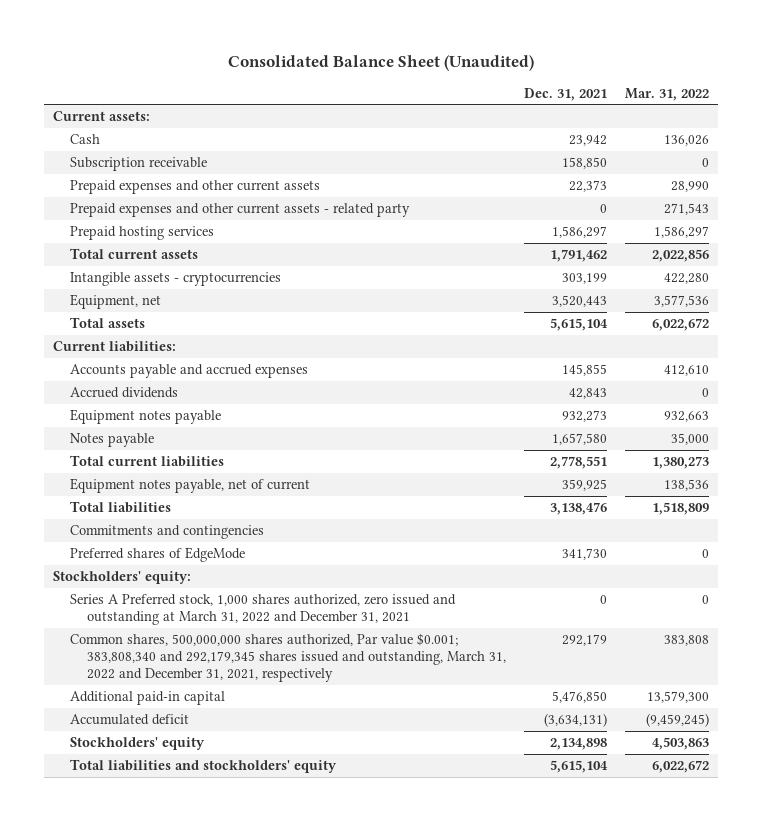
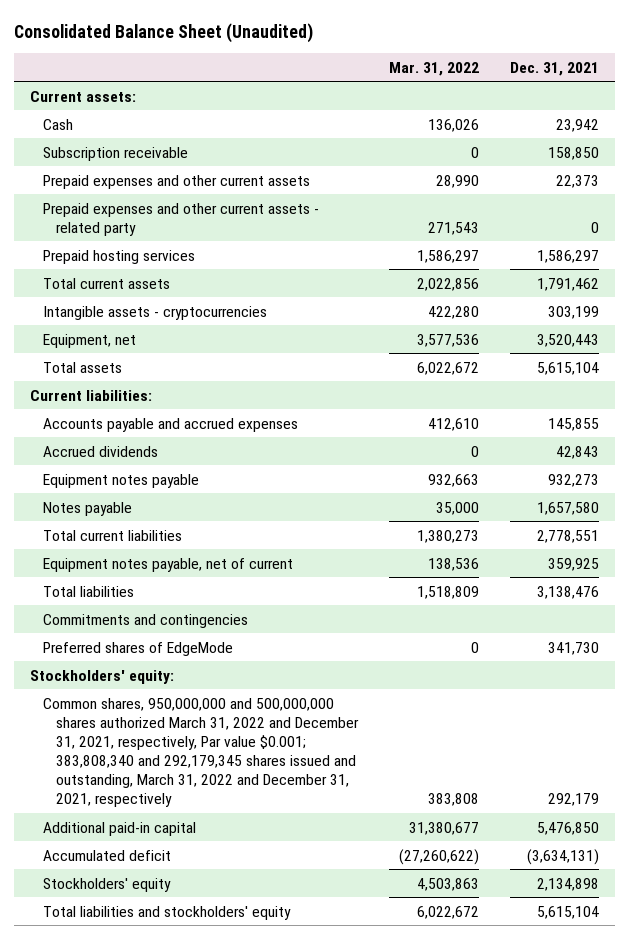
- | Dec. 31, 2021 | Mar. 31, 2022
+ | Mar. 31, 2022 | Dec. 31, 2021
- Series A Preferred stock, 1,000 shares authorized, zero issued and outstanding at March 31, 2022 and December 31, 2021 | 0 | 0
- Common shares, 500,000,000 shares authorized, Par value $0.001; 383,808,340 and 292,179,345 shares issued and outstanding, March 31, 2022 and December 31, 2021, respectively | 292,179 | 383,808
- Additional paid-in capital | 5,476,850 | 13,579,300
- Accumulated deficit | (3,634,131) | (9,459,245)
+ Common shares, 950,000,000 and 500,000,000 shares authorized March 31, 2022 and December 31, 2021, respectively, Par value $0.001; 383,808,340 and 292,179,345 shares issued and outstanding, March 31, 2022 and December 31, 2021, respectively | 383,808 | 292,179
+ Additional paid-in capital | 31,380,677 | 5,476,850
+ Accumulated deficit | (27,260,622) | (3,634,131)

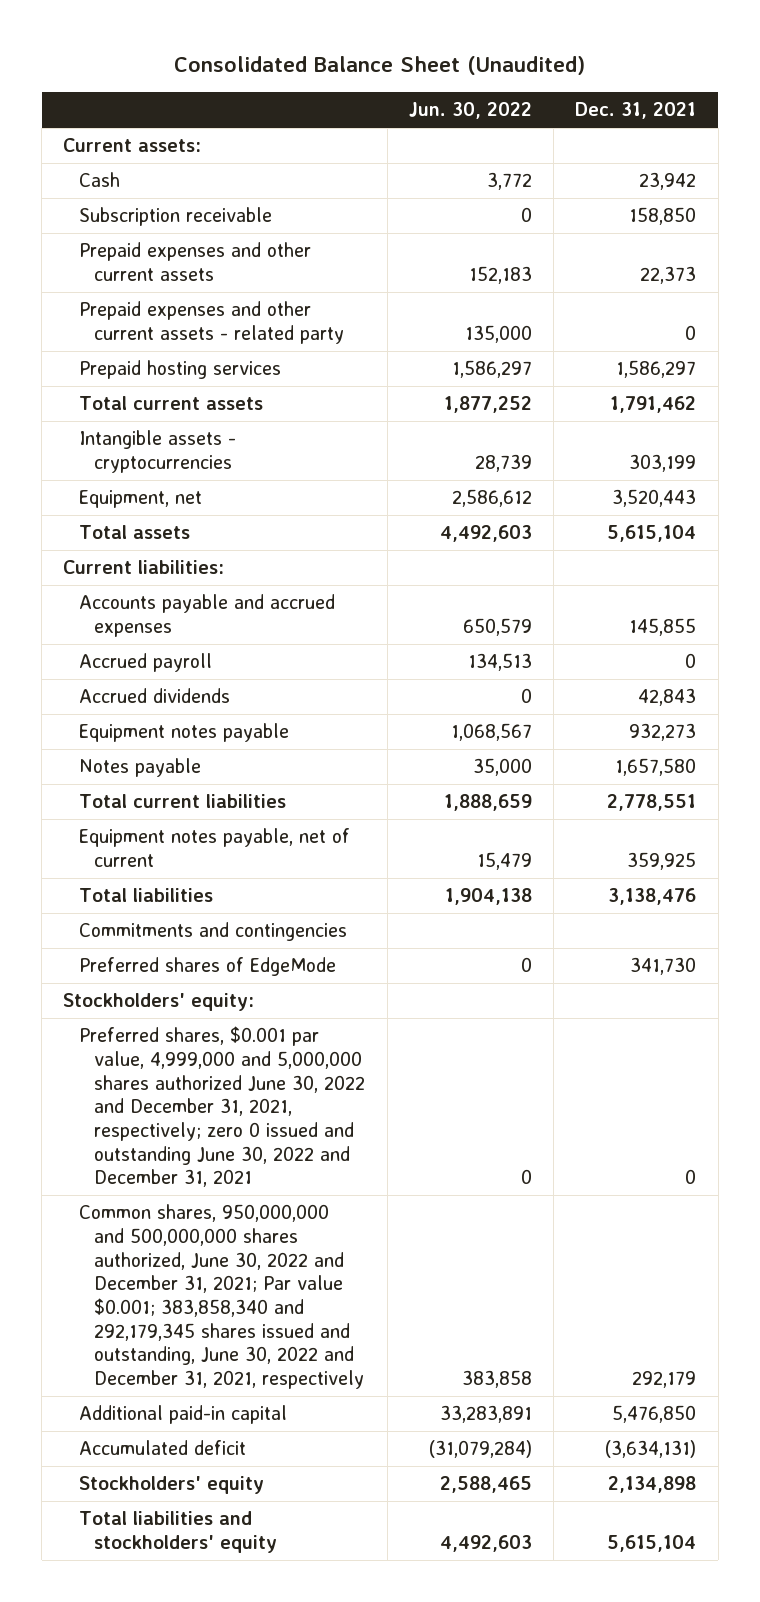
- | Mar. 31, 2022 | Dec. 31, 2021
+ | Jun. 30, 2022 | Dec. 31, 2021
+ Accrued payroll | 134,513 | 0
- Common shares, 950,000,000 and 500,000,000 shares authorized March 31, 2022 and December 31, 2021, respectively, Par value $0.001; 383,808,340 and 292,179,345 shares issued and outstanding, March 31, 2022 and December 31, 2021, respectively | 383,808 | 292,179
+ Preferred shares, $0.001 par value, 4,999,000 and 5,000,000 shares authorized June 30, 2022 and December 31, 2021, respectively; zero 0 issued and outstanding June 30, 2022 and December 31, 2021 | 0 | 0
+ Common shares, 950,000,000 and 500,000,000 shares authorized, June 30, 2022 and December 31, 2021; Par value $0.001; 383,858,340 and 292,179,345 shares issued and outstanding, June 30, 2022 and December 31, 2021, respectively | 383,858 | 292,179

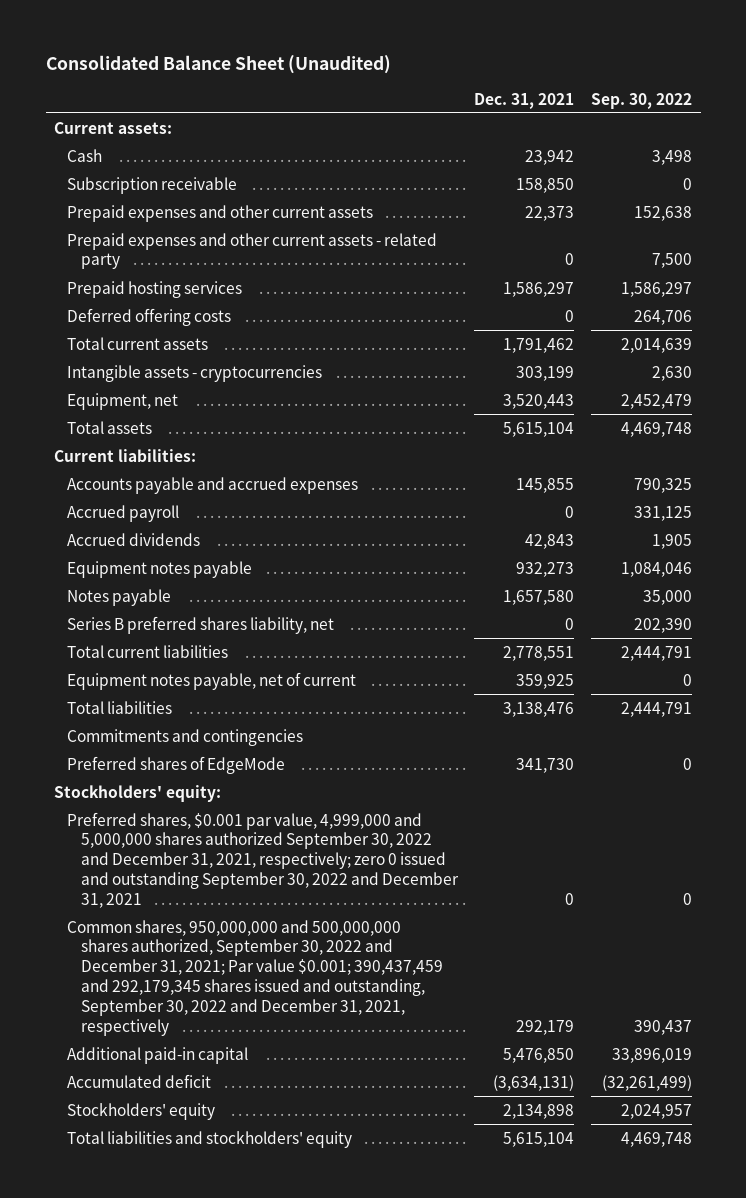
- | Jun. 30, 2022 | Dec. 31, 2021
+ | Dec. 31, 2021 | Sep. 30, 2022
+ Deferred offering costs | 0 | 264,706
+ Series B preferred shares liability, net | 0 | 202,390
- Preferred shares, $0.001 par value, 4,999,000 and 5,000,000 shares authorized June 30, 2022 and December 31, 2021, respectively; zero 0 issued and outstanding June 30, 2022 and December 31, 2021 | 0 | 0
- Common shares, 950,000,000 and 500,000,000 shares authorized, June 30, 2022 and December 31, 2021; Par value $0.001; 383,858,340 and 292,179,345 shares issued and outstanding, June 30, 2022 and December 31, 2021, respectively | 383,858 | 292,179
+ Preferred shares, $0.001 par value, 4,999,000 and 5,000,000 shares authorized September 30, 2022 and December 31, 2021, respectively; zero 0 issued and outstanding September 30, 2022 and December 31, 2021 | 0 | 0
+ Common shares, 950,000,000 and 500,000,000 shares authorized, September 30, 2022 and December 31, 2021; Par value $0.001; 390,437,459 and 292,179,345 shares issued and outstanding, September 30, 2022 and December 31, 2021, respectively | 292,179 | 390,437

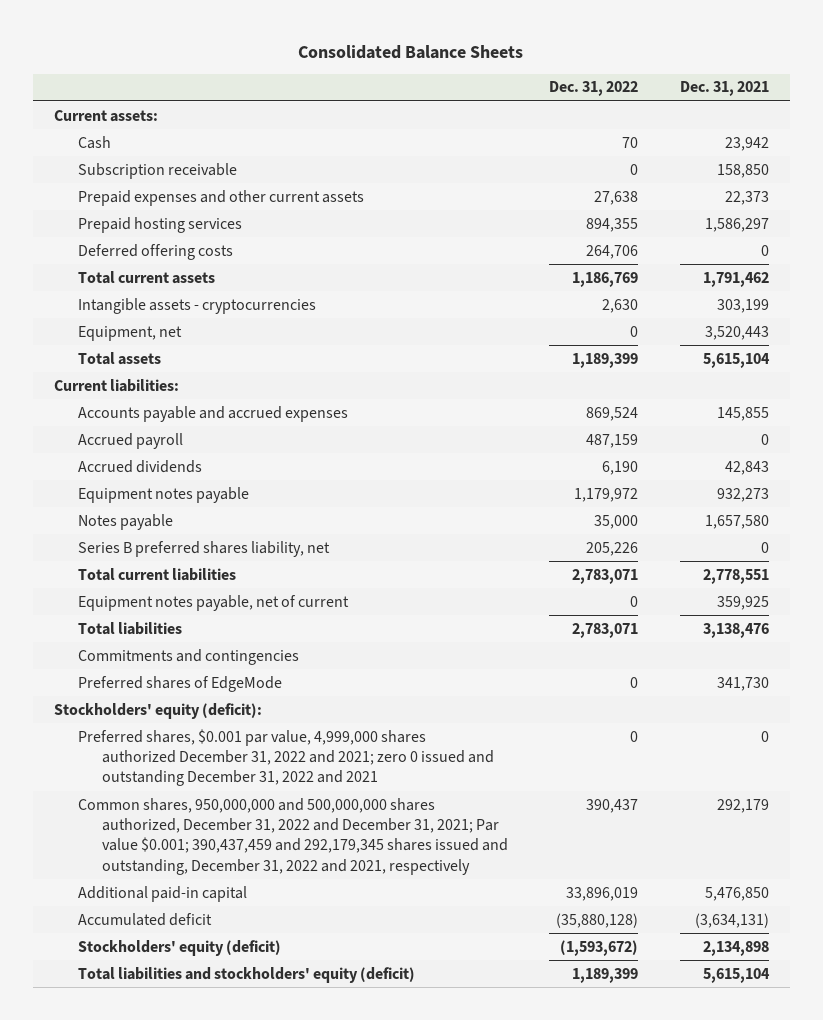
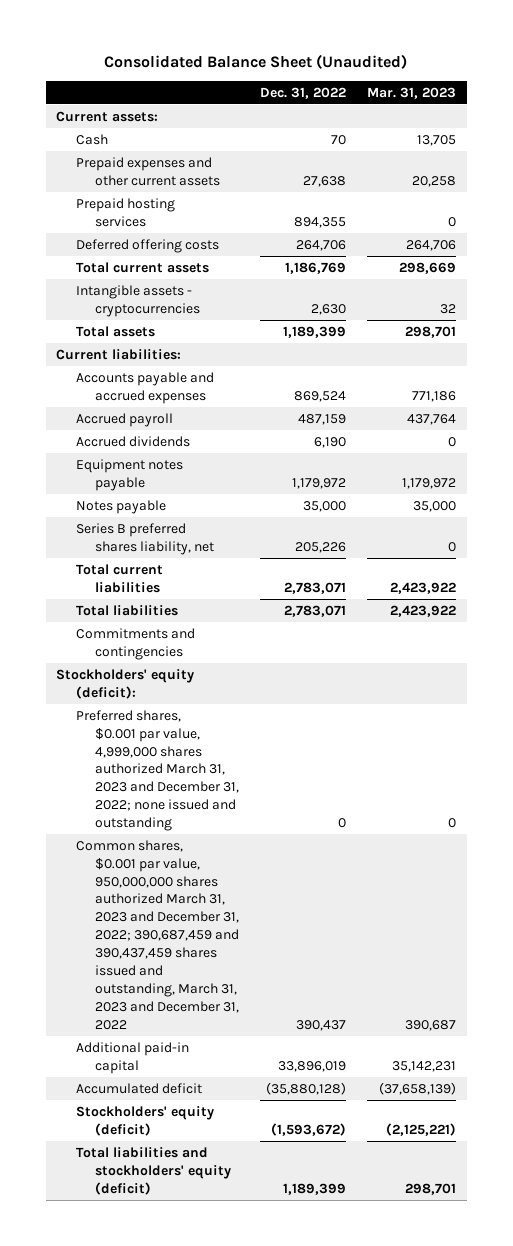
- Consolidated Balance Sheets
+ Consolidated Balance Sheet (Unaudited)
- | Dec. 31, 2022 | Dec. 31, 2021
+ | Dec. 31, 2022 | Mar. 31, 2023
- Subscription receivable | 0 | 158,850
- Equipment, net | 0 | 3,520,443
- Equipment notes payable, net of current | 0 | 359,925
- Preferred shares of EdgeMode | 0 | 341,730
- Preferred shares, $0.001 par value, 4,999,000 shares authorized December 31, 2022 and 2021; zero 0 issued and outstanding December 31, 2022 and 2021 | 0 | 0
- Common shares, 950,000,000 and 500,000,000 shares authorized, December 31, 2022 and December 31, 2021; Par value $0.001; 390,437,459 and 292,179,345 shares issued and outstanding, December 31, 2022 and 2021, respectively | 390,437 | 292,179
+ Preferred shares, $0.001 par value, 4,999,000 shares authorized March 31, 2023 and December 31, 2022; none issued and outstanding | 0 | 0
+ Common shares, $0.001 par value, 950,000,000 shares authorized March 31, 2023 and December 31, 2022; 390,687,459 and 390,437,459 shares issued and outstanding, March 31, 2023 and December 31, 2022 | 390,437 | 390,687

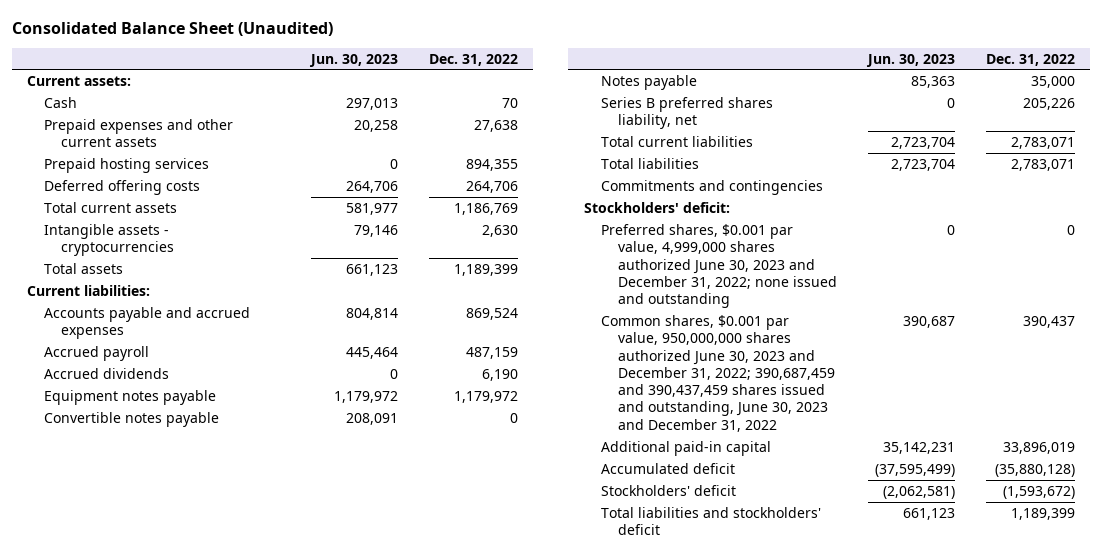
- | Dec. 31, 2022 | Mar. 31, 2023
+ | Jun. 30, 2023 | Dec. 31, 2022
+ Convertible notes payable | 208,091 | 0
- Stockholders' equity (deficit):
- Preferred shares, $0.001 par value, 4,999,000 shares authorized March 31, 2023 and December 31, 2022; none issued and outstanding | 0 | 0
- Common shares, $0.001 par value, 950,000,000 shares authorized March 31, 2023 and December 31, 2022; 390,687,459 and 390,437,459 shares issued and outstanding, March 31, 2023 and December 31, 2022 | 390,437 | 390,687
+ Stockholders' deficit:
+ Preferred shares, $0.001 par value, 4,999,000 shares authorized June 30, 2023 and December 31, 2022; none issued and outstanding | 0 | 0
+ Common shares, $0.001 par value, 950,000,000 shares authorized June 30, 2023 and December 31, 2022; 390,687,459 and 390,437,459 shares issued and outstanding, June 30, 2023 and December 31, 2022 | 390,687 | 390,437
- Stockholders' equity (deficit) | (1,593,672) | (2,125,221)
- Total liabilities and stockholders' equity (deficit) | 1,189,399 | 298,701
+ Stockholders' deficit | (2,062,581) | (1,593,672)
+ Total liabilities and stockholders' deficit | 661,123 | 1,189,399

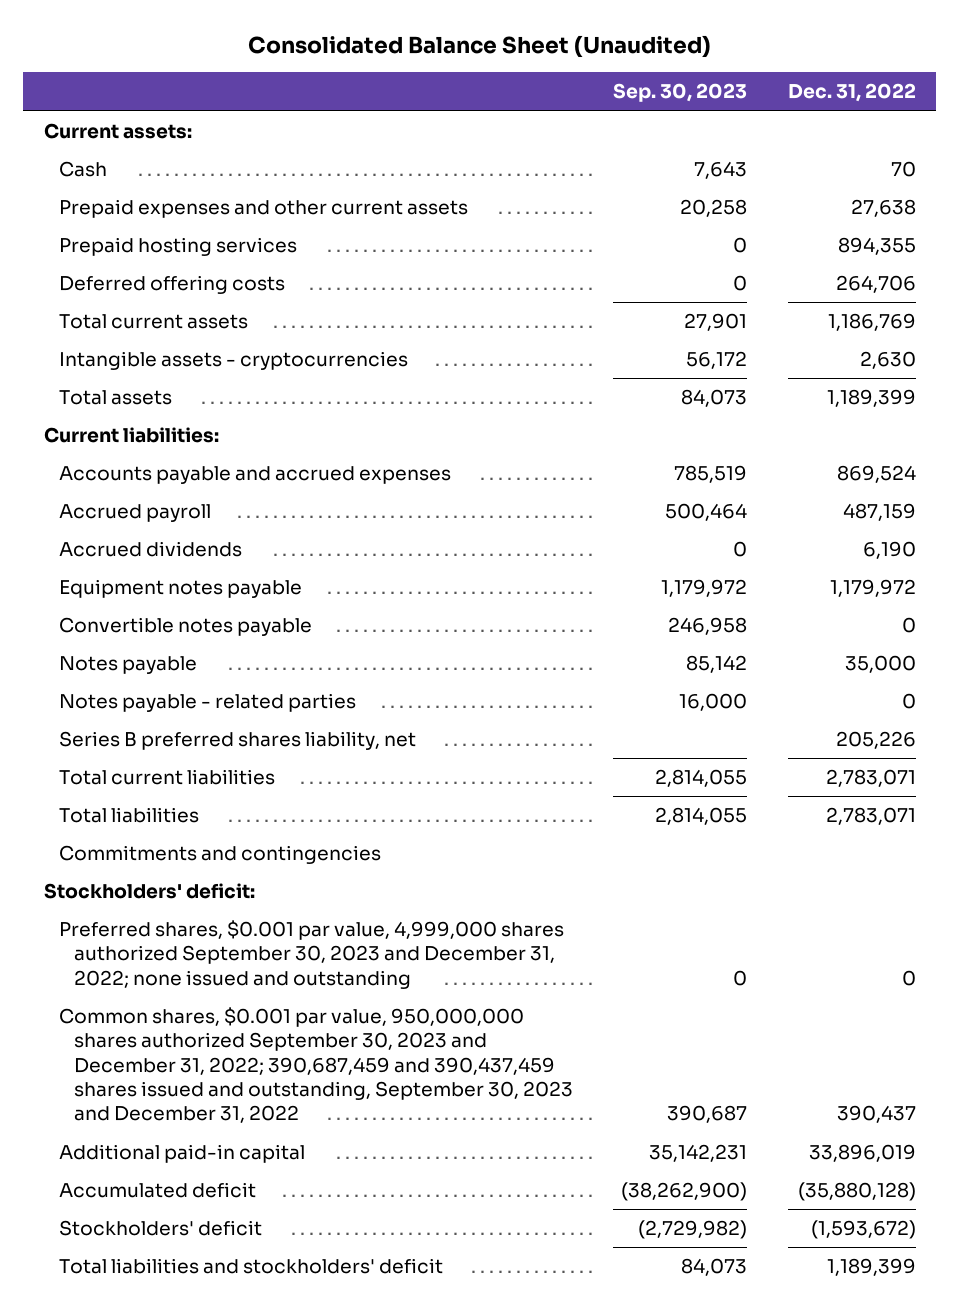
- | Jun. 30, 2023 | Dec. 31, 2022
+ | Sep. 30, 2023 | Dec. 31, 2022
+ Notes payable - related parties | 16,000 | 0
- Preferred shares, $0.001 par value, 4,999,000 shares authorized June 30, 2023 and December 31, 2022; none issued and outstanding | 0 | 0
- Common shares, $0.001 par value, 950,000,000 shares authorized June 30, 2023 and December 31, 2022; 390,687,459 and 390,437,459 shares issued and outstanding, June 30, 2023 and December 31, 2022 | 390,687 | 390,437
+ Preferred shares, $0.001 par value, 4,999,000 shares authorized September 30, 2023 and December 31, 2022; none issued and outstanding | 0 | 0
+ Common shares, $0.001 par value, 950,000,000 shares authorized September 30, 2023 and December 31, 2022; 390,687,459 and 390,437,459 shares issued and outstanding, September 30, 2023 and December 31, 2022 | 390,687 | 390,437

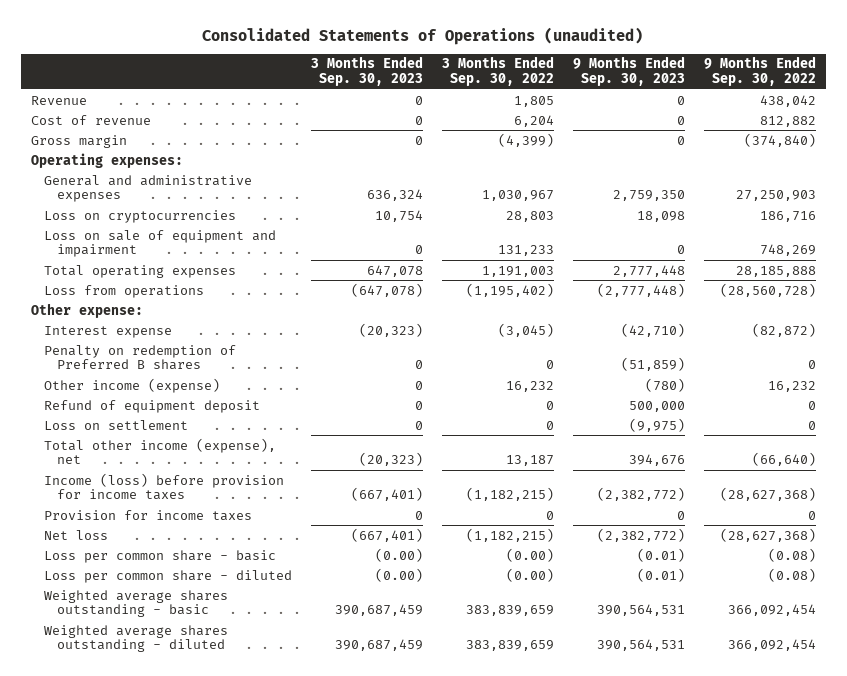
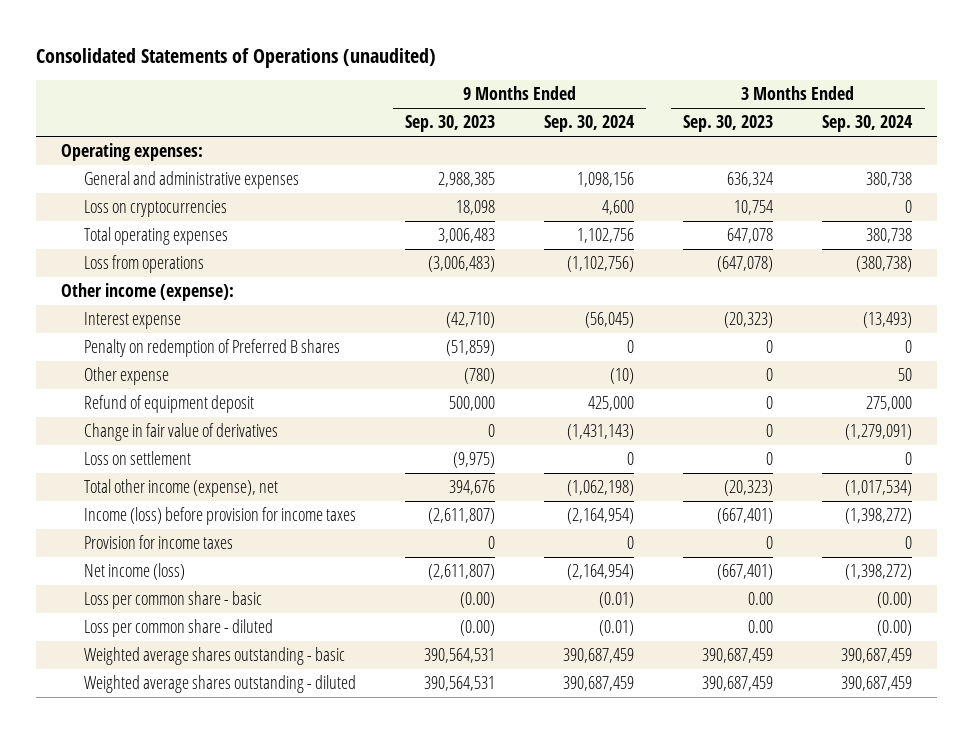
- | 3 Months Ended Sep. 30, 2023 | 3 Months Ended Sep. 30, 2022 | 9 Months Ended Sep. 30, 2023 | 9 Months Ended Sep. 30, 2022
+ | 9 Months Ended Sep. 30, 2023 | 9 Months Ended Sep. 30, 2024 | 3 Months Ended Sep. 30, 2023 | 3 Months Ended Sep. 30, 2024
- Revenue | 0 | 1,805 | 0 | 438,042
- Cost of revenue | 0 | 6,204 | 0 | 812,882
- Gross margin | 0 | (4,399) | 0 | (374,840)
- General and administrative expenses | 636,324 | 1,030,967 | 2,759,350 | 27,250,903
+ General and administrative expenses | 2,988,385 | 1,098,156 | 636,324 | 380,738
- Loss on sale of equipment and impairment | 0 | 131,233 | 0 | 748,269
- Total operating expenses | 647,078 | 1,191,003 | 2,777,448 | 28,185,888
- Loss from operations | (647,078) | (1,195,402) | (2,777,448) | (28,560,728)
- Other expense:
+ Total operating expenses | 3,006,483 | 1,102,756 | 647,078 | 380,738
+ Loss from operations | (3,006,483) | (1,102,756) | (647,078) | (380,738)
+ Other income (expense):
- Other income (expense) | 0 | 16,232 | (780) | 16,232
+ Other expense | (780) | (10) | 0 | 50
+ Change in fair value of derivatives | 0 | (1,431,143) | 0 | (1,279,091)
- Income (loss) before provision for income taxes | (667,401) | (1,182,215) | (2,382,772) | (28,627,368)
+ Income (loss) before provision for income taxes | (2,611,807) | (2,164,954) | (667,401) | (1,398,272)
- Net loss | (667,401) | (1,182,215) | (2,382,772) | (28,627,368)
- Loss per common share - basic | (0.00) | (0.00) | (0.01) | (0.08)
- Loss per common share - diluted | (0.00) | (0.00) | (0.01) | (0.08)
+ Net income (loss) | (2,611,807) | (2,164,954) | (667,401) | (1,398,272)
+ Loss per common share - basic | (0.00) | (0.01) | 0.00 | (0.00)
+ Loss per common share - diluted | (0.00) | (0.01) | 0.00 | (0.00)

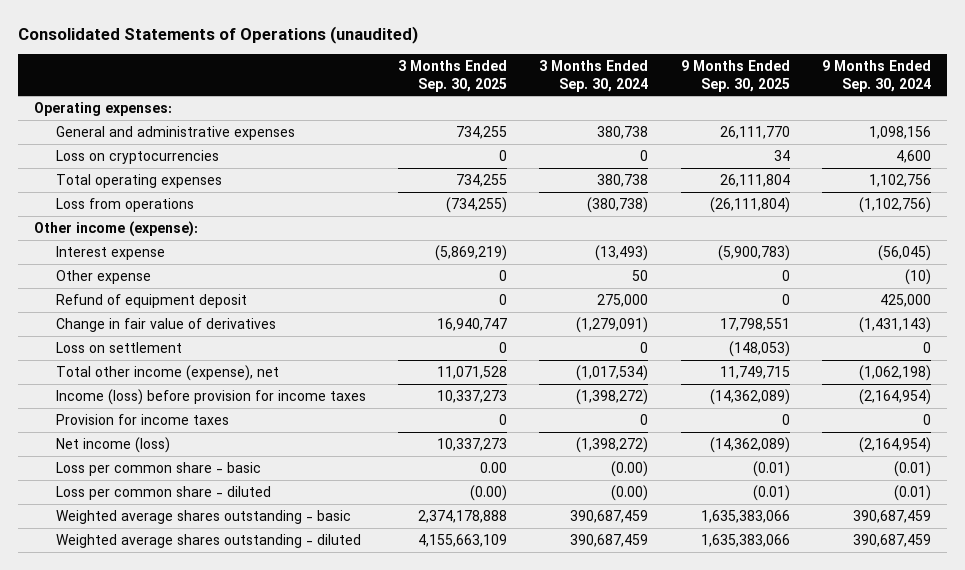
- | 9 Months Ended Sep. 30, 2023 | 9 Months Ended Sep. 30, 2024 | 3 Months Ended Sep. 30, 2023 | 3 Months Ended Sep. 30, 2024
+ | 3 Months Ended Sep. 30, 2025 | 3 Months Ended Sep. 30, 2024 | 9 Months Ended Sep. 30, 2025 | 9 Months Ended Sep. 30, 2024
- Penalty on redemption of Preferred B shares | (51,859) | 0 | 0 | 0

